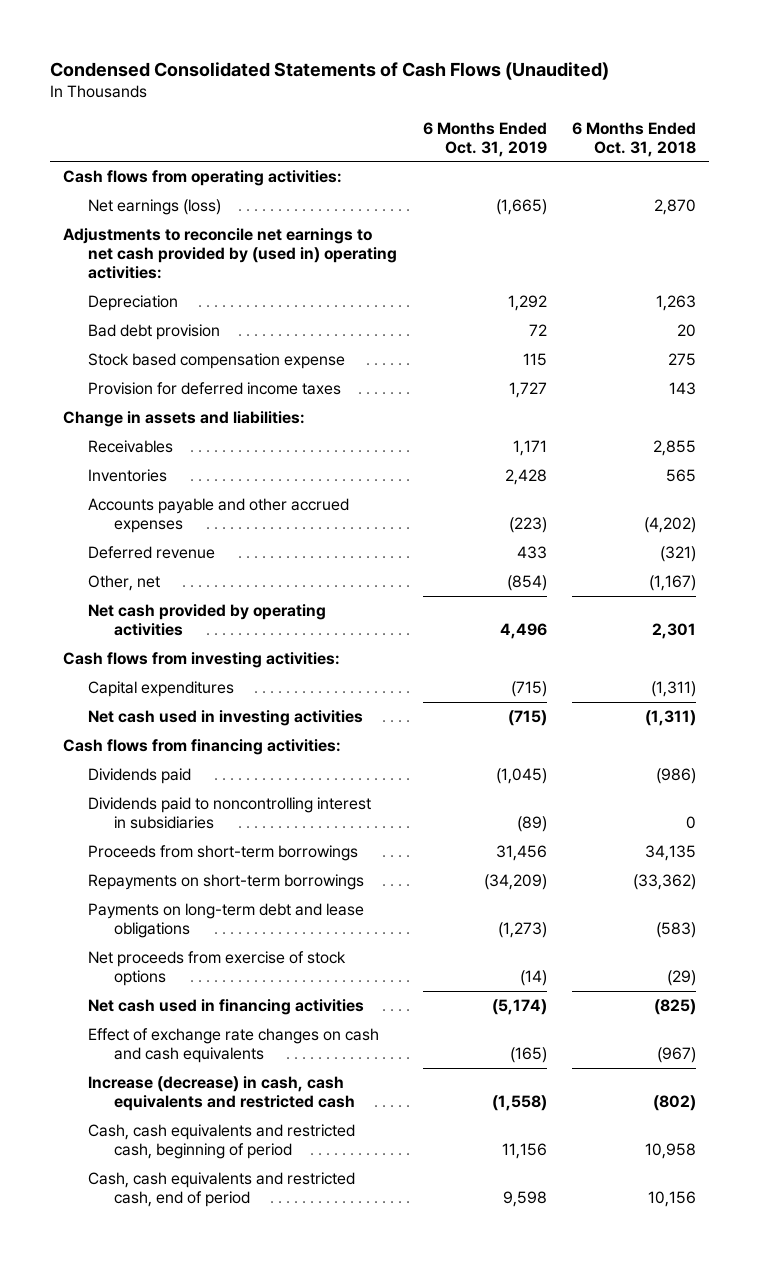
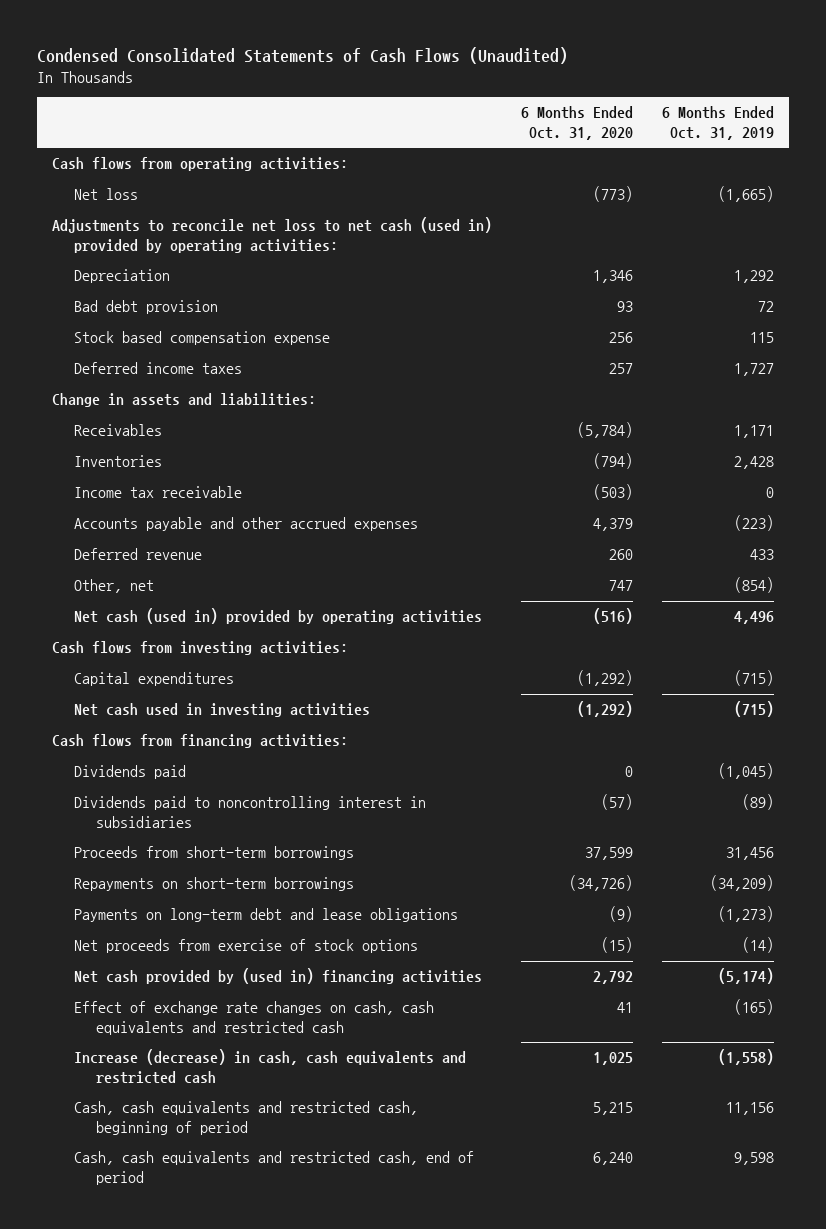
- | 6 Months Ended Oct. 31, 2019 | 6 Months Ended Oct. 31, 2018
+ | 6 Months Ended Oct. 31, 2020 | 6 Months Ended Oct. 31, 2019
- Net earnings (loss) | (1,665) | 2,870
- Adjustments to reconcile net earnings to net cash provided by (used in) operating activities:
+ Net loss | (773) | (1,665)
+ Adjustments to reconcile net loss to net cash (used in) provided by operating activities:
- Provision for deferred income taxes | 1,727 | 143
+ Deferred income taxes | 257 | 1,727
+ Income tax receivable | (503) | 0
- Net cash provided by operating activities | 4,496 | 2,301
+ Net cash (used in) provided by operating activities | (516) | 4,496
- Net cash used in financing activities | (5,174) | (825)
- Effect of exchange rate changes on cash and cash equivalents | (165) | (967)
+ Net cash provided by (used in) financing activities | 2,792 | (5,174)
+ Effect of exchange rate changes on cash, cash equivalents and restricted cash | 41 | (165)

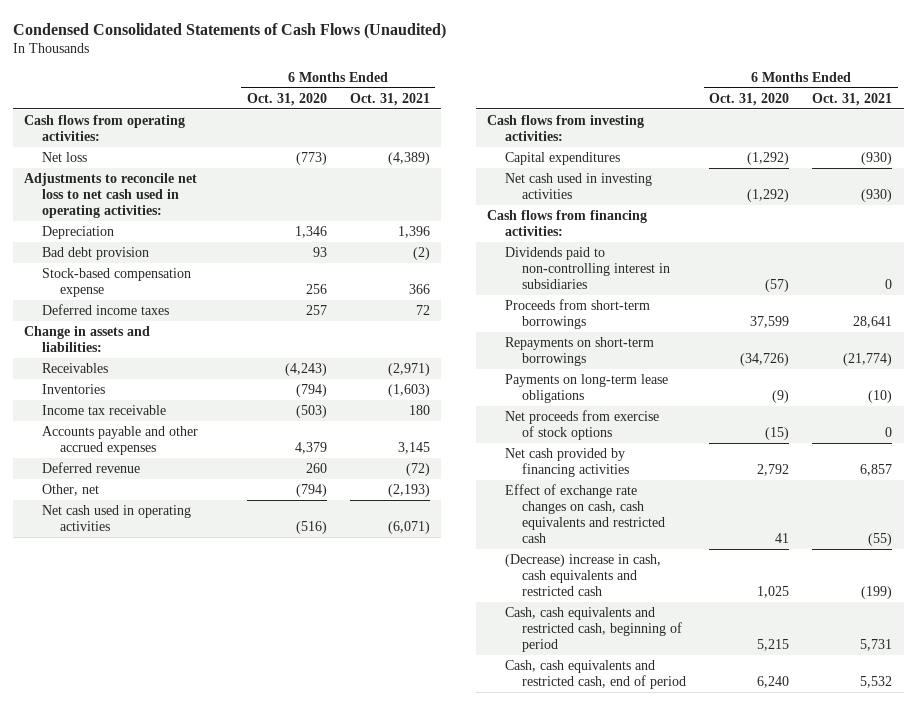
- | 6 Months Ended Oct. 31, 2020 | 6 Months Ended Oct. 31, 2019
+ | 6 Months Ended Oct. 31, 2020 | 6 Months Ended Oct. 31, 2021
- Adjustments to reconcile net loss to net cash (used in) provided by operating activities:
+ Adjustments to reconcile net loss to net cash used in operating activities:
- Stock based compensation expense | 256 | 115
+ Stock-based compensation expense | 256 | 366
- Receivables | (5,784) | 1,171
+ Receivables | (4,243) | (2,971)
- Other, net | 747 | (854)
- Net cash (used in) provided by operating activities | (516) | 4,496
+ Other, net | (794) | (2,193)
+ Net cash used in operating activities | (516) | (6,071)
- Dividends paid | 0 | (1,045)
- Dividends paid to noncontrolling interest in subsidiaries | (57) | (89)
+ Dividends paid to non-controlling interest in subsidiaries | (57) | 0
- Payments on long-term debt and lease obligations | (9) | (1,273)
+ Payments on long-term lease obligations | (9) | (10)
- Net cash provided by (used in) financing activities | 2,792 | (5,174)
+ Net cash provided by financing activities | 2,792 | 6,857
- Increase (decrease) in cash, cash equivalents and restricted cash | 1,025 | (1,558)
+ (Decrease) increase in cash, cash equivalents and restricted cash | 1,025 | (199)

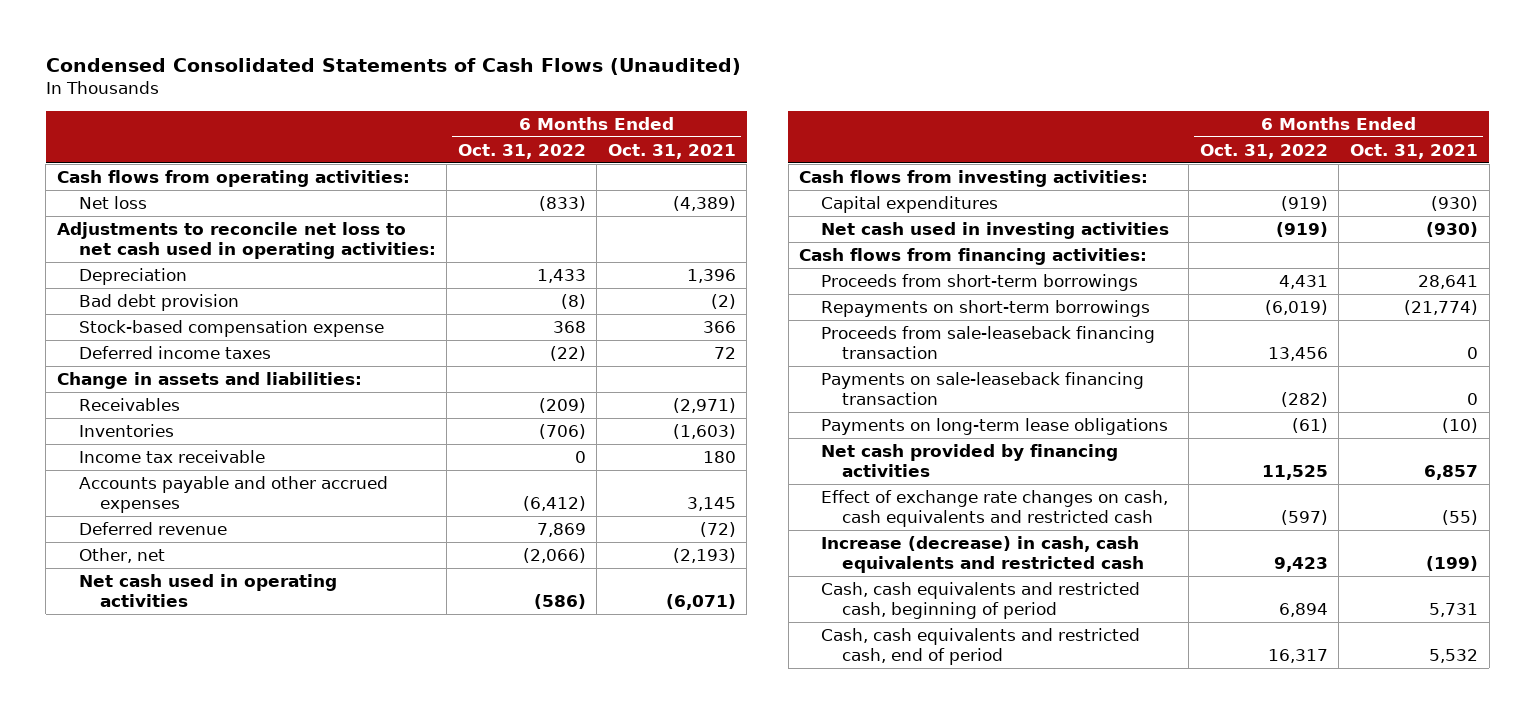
- | 6 Months Ended Oct. 31, 2020 | 6 Months Ended Oct. 31, 2021
+ | 6 Months Ended Oct. 31, 2022 | 6 Months Ended Oct. 31, 2021
- Dividends paid to non-controlling interest in subsidiaries | (57) | 0
+ Proceeds from sale-leaseback financing transaction | 13,456 | 0
+ Payments on sale-leaseback financing transaction | (282) | 0
- Net proceeds from exercise of stock options | (15) | 0
- (Decrease) increase in cash, cash equivalents and restricted cash | 1,025 | (199)
+ Increase (decrease) in cash, cash equivalents and restricted cash | 9,423 | (199)

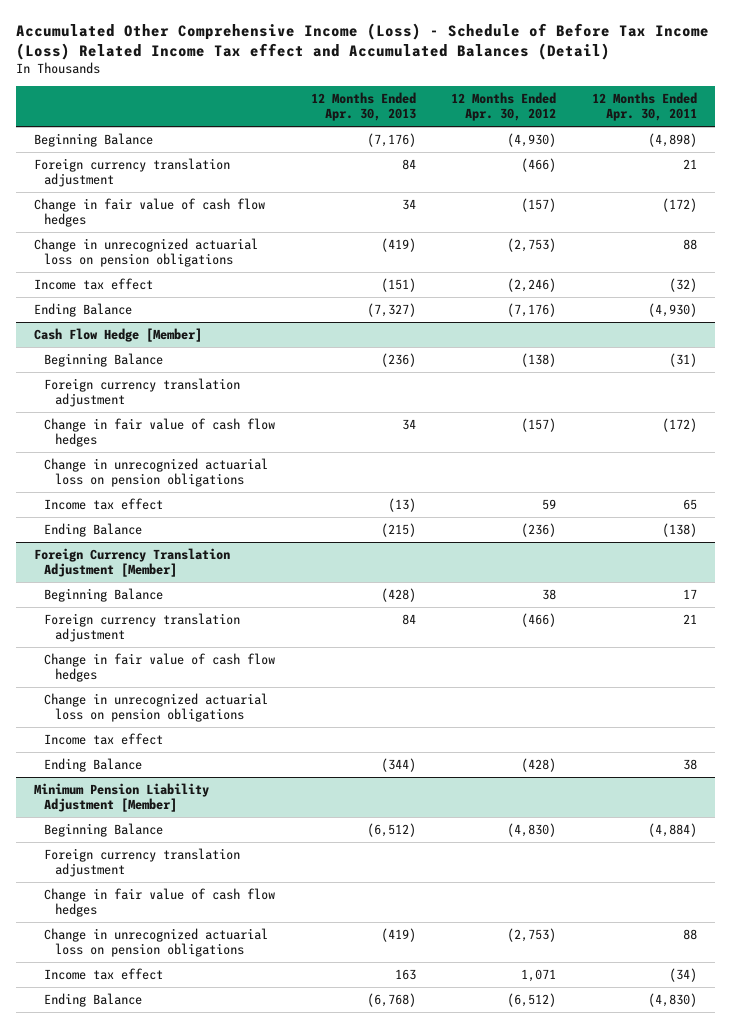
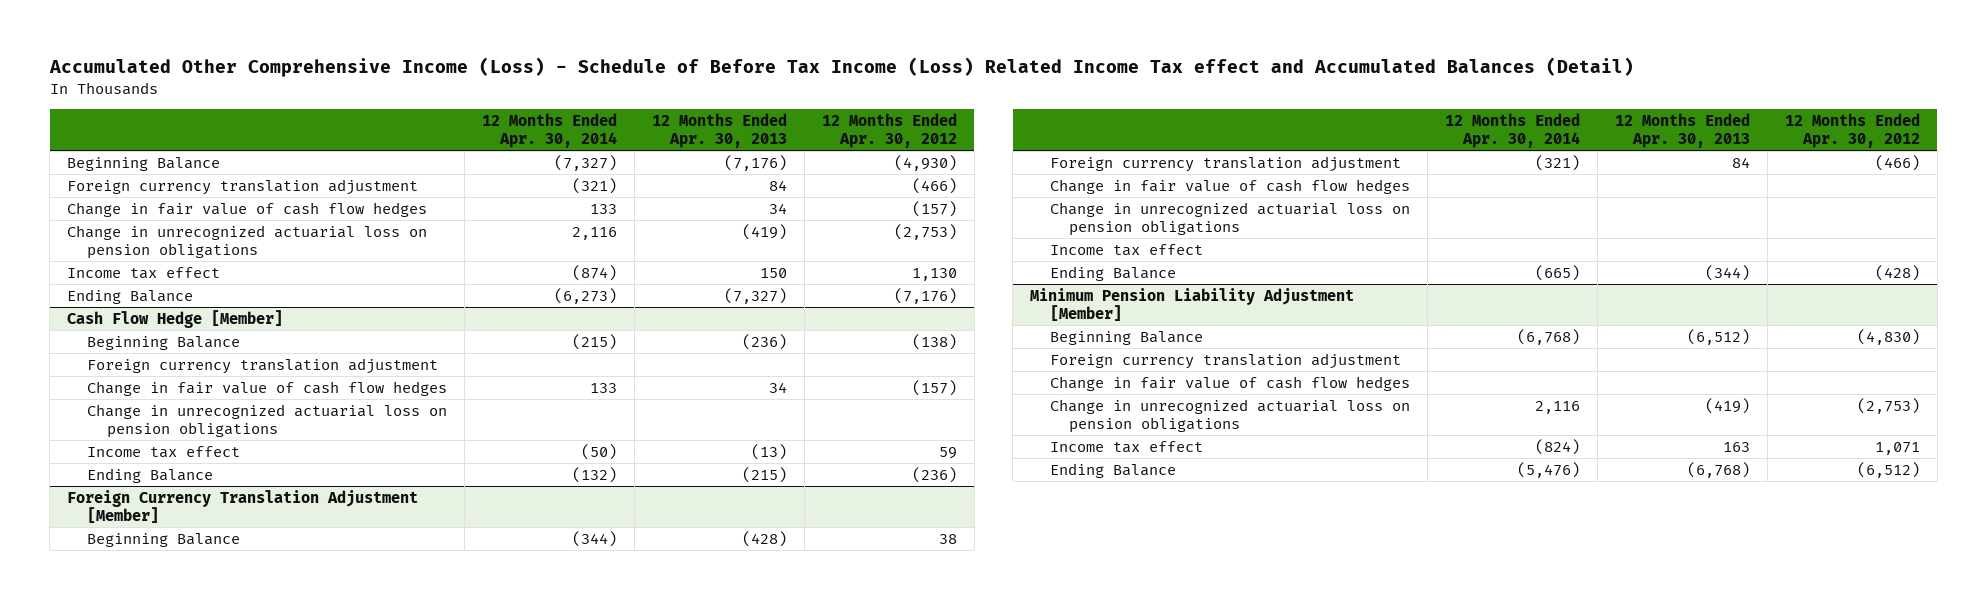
- | 12 Months Ended Apr. 30, 2013 | 12 Months Ended Apr. 30, 2012 | 12 Months Ended Apr. 30, 2011
+ | 12 Months Ended Apr. 30, 2014 | 12 Months Ended Apr. 30, 2013 | 12 Months Ended Apr. 30, 2012
- Income tax effect | (151) | (2,246) | (32)
+ Income tax effect | (874) | 150 | 1,130

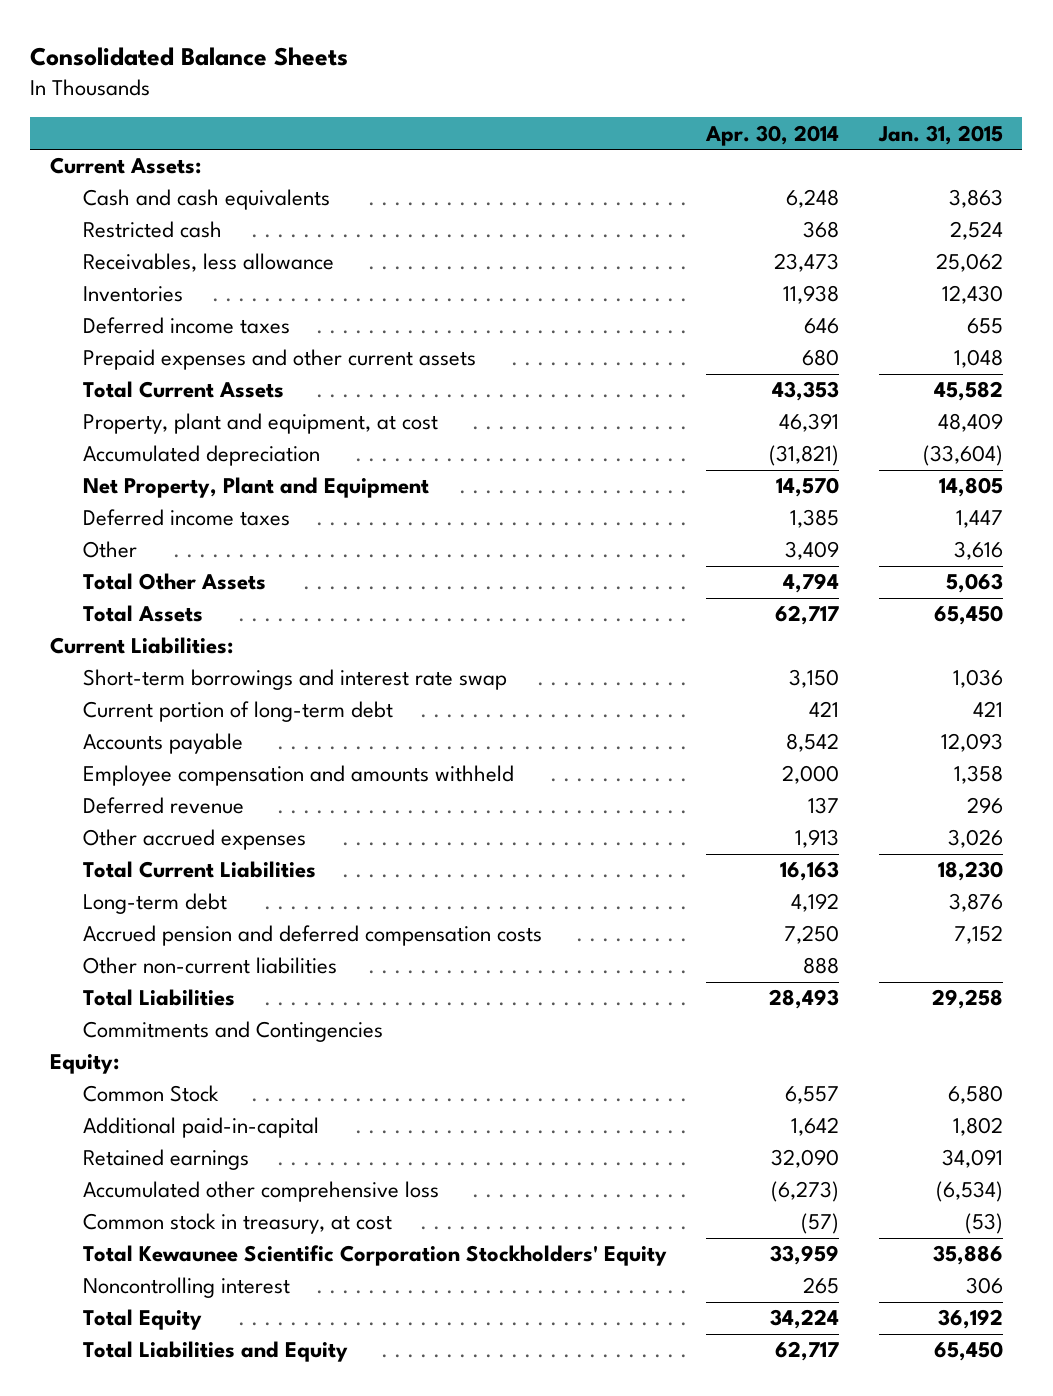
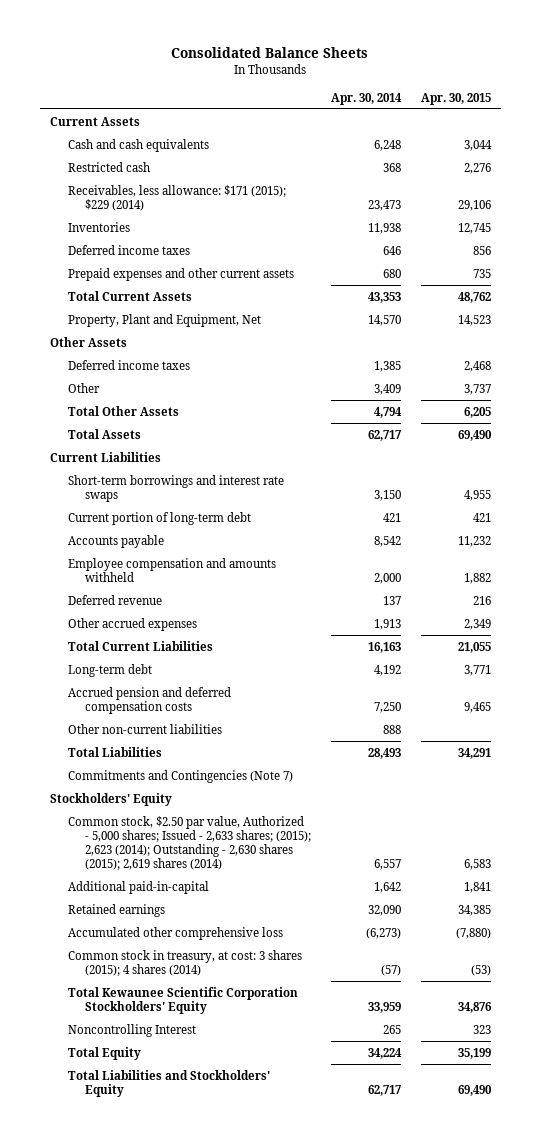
- | Apr. 30, 2014 | Jan. 31, 2015
+ | Apr. 30, 2014 | Apr. 30, 2015
- Current Assets:
+ Current Assets
- Receivables, less allowance | 23,473 | 25,062
+ Receivables, less allowance: $171 (2015); $229 (2014) | 23,473 | 29,106
- Property, plant and equipment, at cost | 46,391 | 48,409
- Accumulated depreciation | (31,821) | (33,604)
- Net Property, Plant and Equipment | 14,570 | 14,805
+ Property, Plant and Equipment, Net | 14,570 | 14,523
+ Other Assets
- Current Liabilities:
- Short-term borrowings and interest rate swap | 3,150 | 1,036
+ Current Liabilities
+ Short-term borrowings and interest rate swaps | 3,150 | 4,955
- Commitments and Contingencies
- Equity:
- Common Stock | 6,557 | 6,580
+ Commitments and Contingencies (Note 7)
+ Stockholders' Equity
+ Common stock, $2.50 par value, Authorized - 5,000 shares; Issued - 2,633 shares; (2015); 2,623 (2014); Outstanding - 2,630 shares (2015); 2,619 shares (2014) | 6,557 | 6,583
- Common stock in treasury, at cost | (57) | (53)
+ Common stock in treasury, at cost: 3 shares (2015); 4 shares (2014) | (57) | (53)
- Noncontrolling interest | 265 | 306
+ Noncontrolling Interest | 265 | 323
- Total Liabilities and Equity | 62,717 | 65,450
+ Total Liabilities and Stockholders' Equity | 62,717 | 69,490

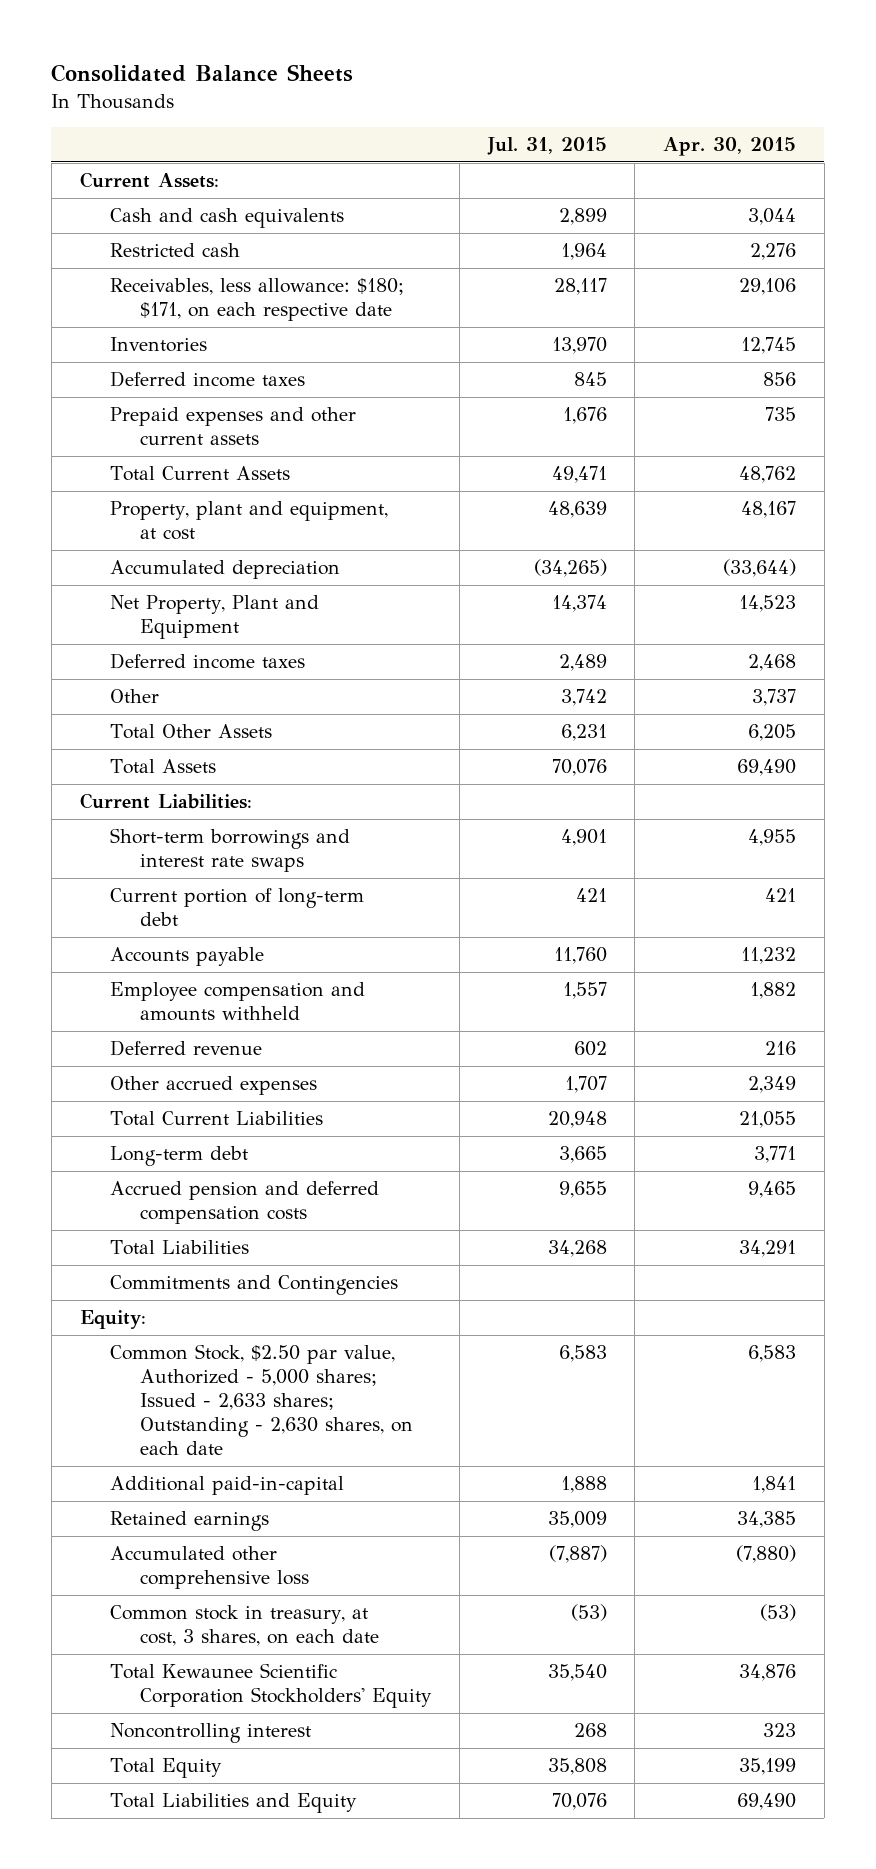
- | Apr. 30, 2014 | Apr. 30, 2015
+ | Jul. 31, 2015 | Apr. 30, 2015
- Current Assets
+ Current Assets:
- Receivables, less allowance: $171 (2015); $229 (2014) | 23,473 | 29,106
+ Receivables, less allowance: $180; $171, on each respective date | 28,117 | 29,106
- Property, Plant and Equipment, Net | 14,570 | 14,523
- Other Assets
+ Property, plant and equipment, at cost | 48,639 | 48,167
+ Accumulated depreciation | (34,265) | (33,644)
+ Net Property, Plant and Equipment | 14,374 | 14,523
- Current Liabilities
+ Current Liabilities:
- Other non-current liabilities | 888 |
- Commitments and Contingencies (Note 7)
- Stockholders' Equity
- Common stock, $2.50 par value, Authorized - 5,000 shares; Issued - 2,633 shares; (2015); 2,623 (2014); Outstanding - 2,630 shares (2015); 2,619 shares (2014) | 6,557 | 6,583
+ Commitments and Contingencies
+ Equity:
+ Common Stock, $2.50 par value, Authorized - 5,000 shares; Issued - 2,633 shares; Outstanding - 2,630 shares, on each date | 6,583 | 6,583
- Common stock in treasury, at cost: 3 shares (2015); 4 shares (2014) | (57) | (53)
+ Common stock in treasury, at cost, 3 shares, on each date | (53) | (53)
- Noncontrolling Interest | 265 | 323
+ Noncontrolling interest | 268 | 323
- Total Liabilities and Stockholders' Equity | 62,717 | 69,490
+ Total Liabilities and Equity | 70,076 | 69,490

